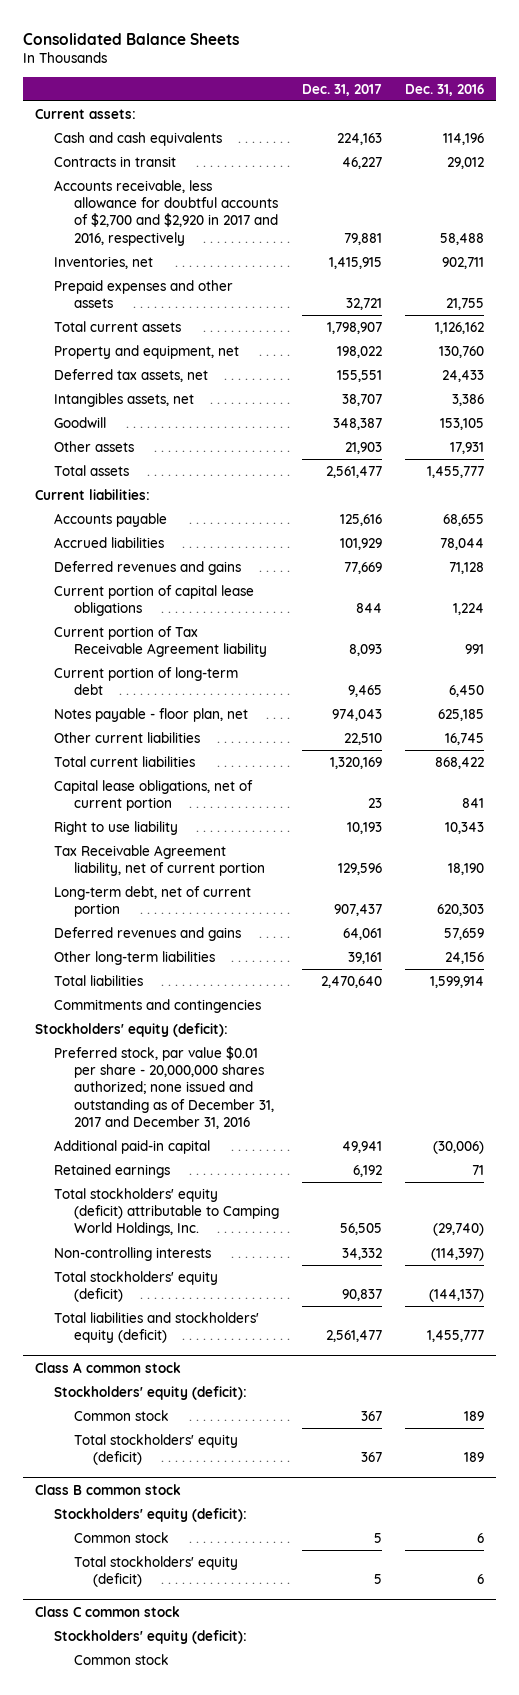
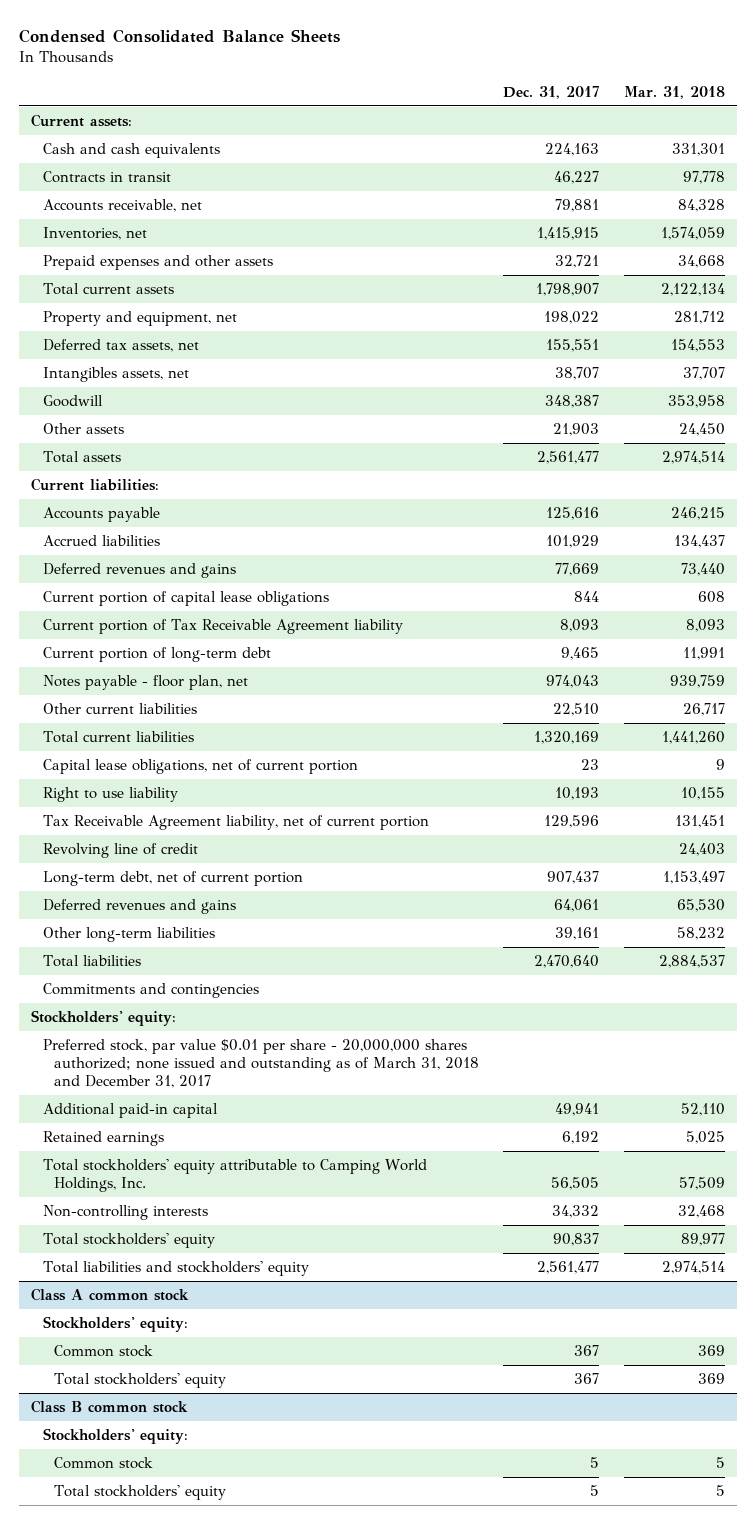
- Consolidated Balance Sheets
+ Condensed Consolidated Balance Sheets
- | Dec. 31, 2017 | Dec. 31, 2016
+ | Dec. 31, 2017 | Mar. 31, 2018
- Accounts receivable, less allowance for doubtful accounts of $2,700 and $2,920 in 2017 and 2016, respectively | 79,881 | 58,488
+ Accounts receivable, net | 79,881 | 84,328
+ Revolving line of credit | | 24,403
- Stockholders' equity (deficit):
- Preferred stock, par value $0.01 per share - 20,000,000 shares authorized; none issued and outstanding as of December 31, 2017 and December 31, 2016
+ Stockholders' equity:
+ Preferred stock, par value $0.01 per share - 20,000,000 shares authorized; none issued and outstanding as of March 31, 2018 and December 31, 2017
- Total stockholders' equity (deficit) attributable to Camping World Holdings, Inc. | 56,505 | (29,740)
+ Total stockholders' equity attributable to Camping World Holdings, Inc. | 56,505 | 57,509
- Total stockholders' equity (deficit) | 90,837 | (144,137)
- Total liabilities and stockholders' equity (deficit) | 2,561,477 | 1,455,777
+ Total stockholders' equity | 90,837 | 89,977
+ Total liabilities and stockholders' equity | 2,561,477 | 2,974,514
@ Class A common stock
- Stockholders' equity (deficit):
+ Stockholders' equity:
- Total stockholders' equity (deficit) | 367 | 189
+ Total stockholders' equity | 367 | 369
@ Class B common stock
- Stockholders' equity (deficit):
+ Stockholders' equity:
- Total stockholders' equity (deficit) | 5 | 6
- Class C common stock
- Stockholders' equity (deficit):
- Common stock
@ Class B common stock
+ Total stockholders' equity | 5 | 5

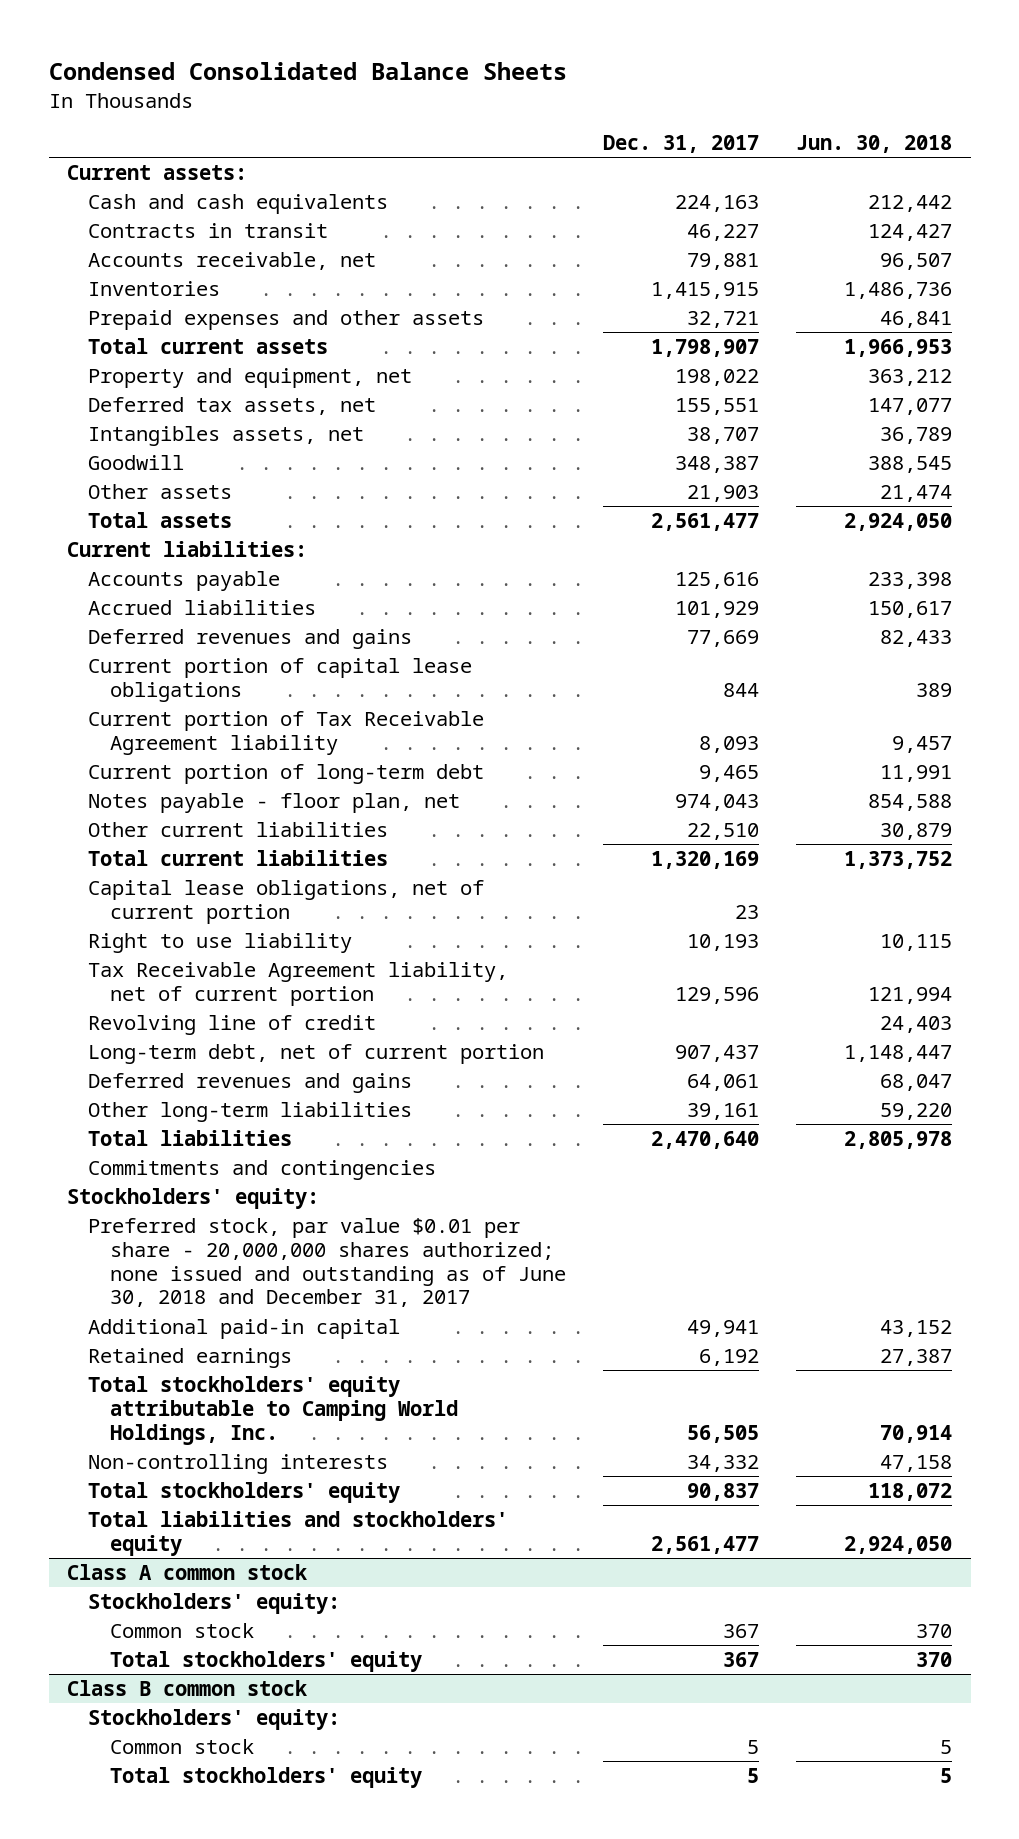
- | Dec. 31, 2017 | Mar. 31, 2018
+ | Dec. 31, 2017 | Jun. 30, 2018
- Inventories, net | 1,415,915 | 1,574,059
+ Inventories | 1,415,915 | 1,486,736
- Preferred stock, par value $0.01 per share - 20,000,000 shares authorized; none issued and outstanding as of March 31, 2018 and December 31, 2017
+ Preferred stock, par value $0.01 per share - 20,000,000 shares authorized; none issued and outstanding as of June 30, 2018 and December 31, 2017

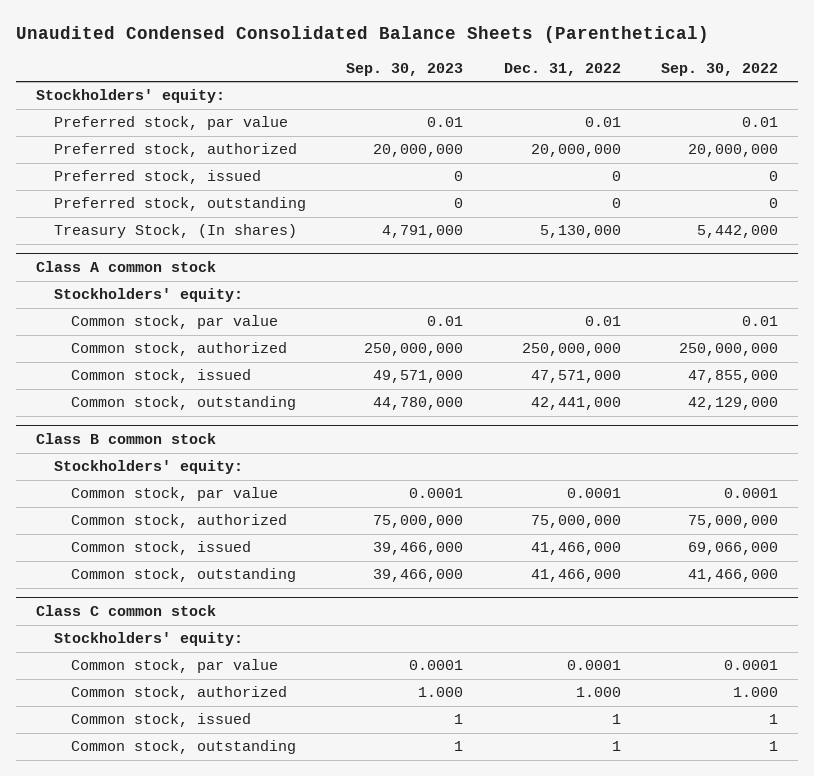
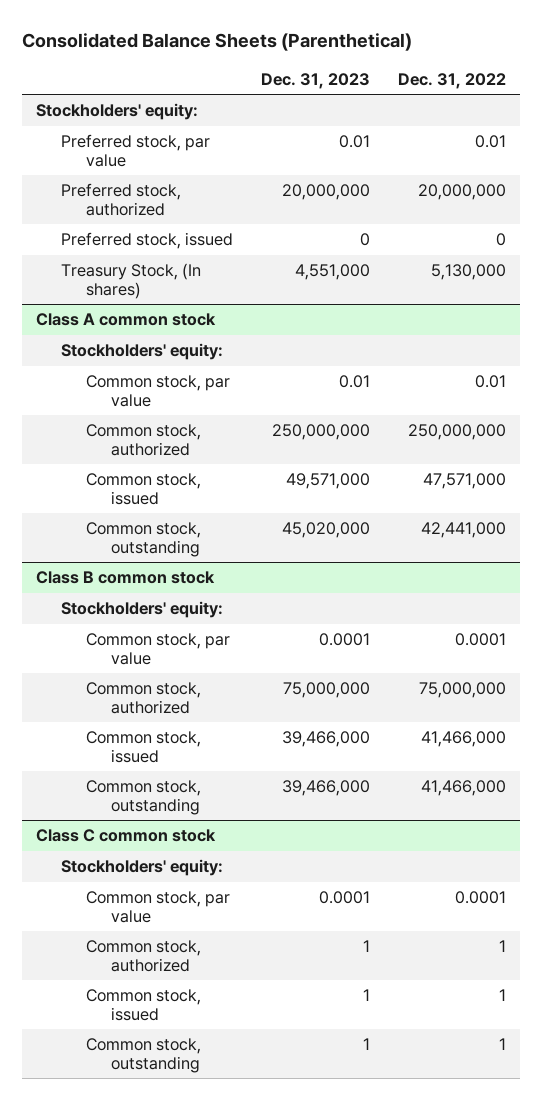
- Unaudited Condensed Consolidated Balance Sheets (Parenthetical)
+ Consolidated Balance Sheets (Parenthetical)
- | Sep. 30, 2023 | Dec. 31, 2022 | Sep. 30, 2022
+ | Dec. 31, 2023 | Dec. 31, 2022
- Preferred stock, outstanding | 0 | 0 | 0
@ Class C common stock
- Common stock, authorized | 1.000 | 1.000 | 1.000
+ Common stock, authorized | 1 | 1

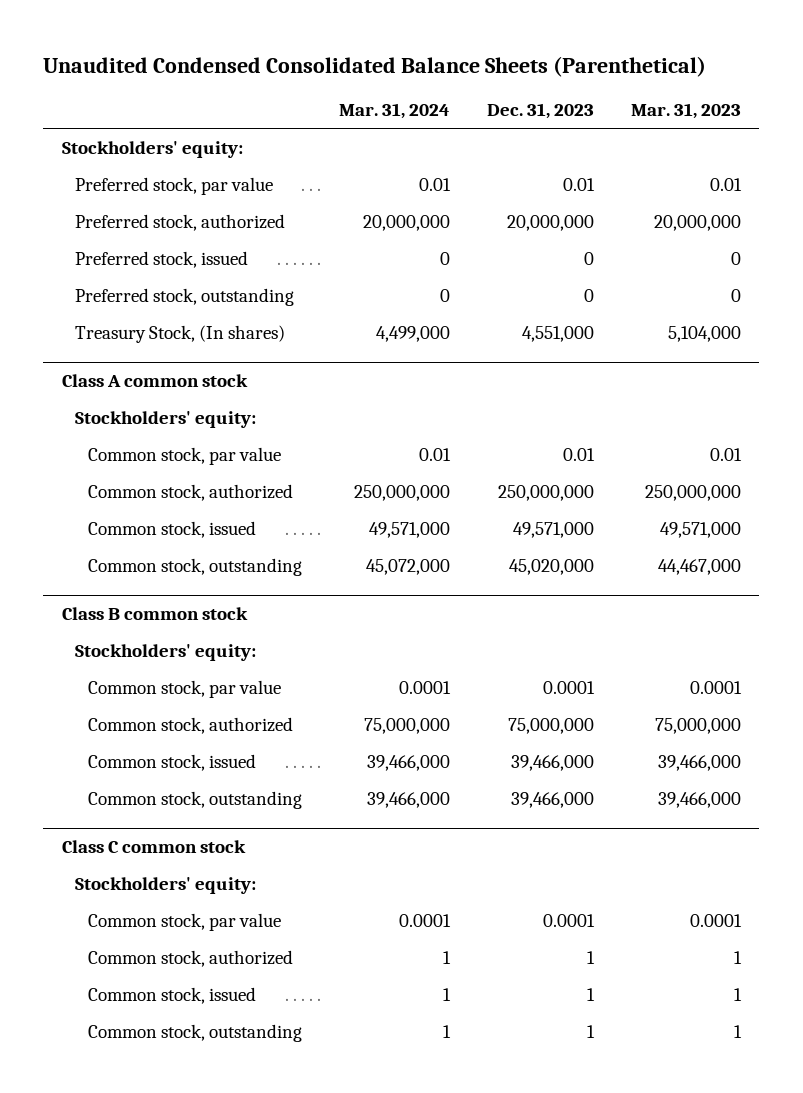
- Consolidated Balance Sheets (Parenthetical)
+ Unaudited Condensed Consolidated Balance Sheets (Parenthetical)
- | Dec. 31, 2023 | Dec. 31, 2022
+ | Mar. 31, 2024 | Dec. 31, 2023 | Mar. 31, 2023
+ Preferred stock, outstanding | 0 | 0 | 0

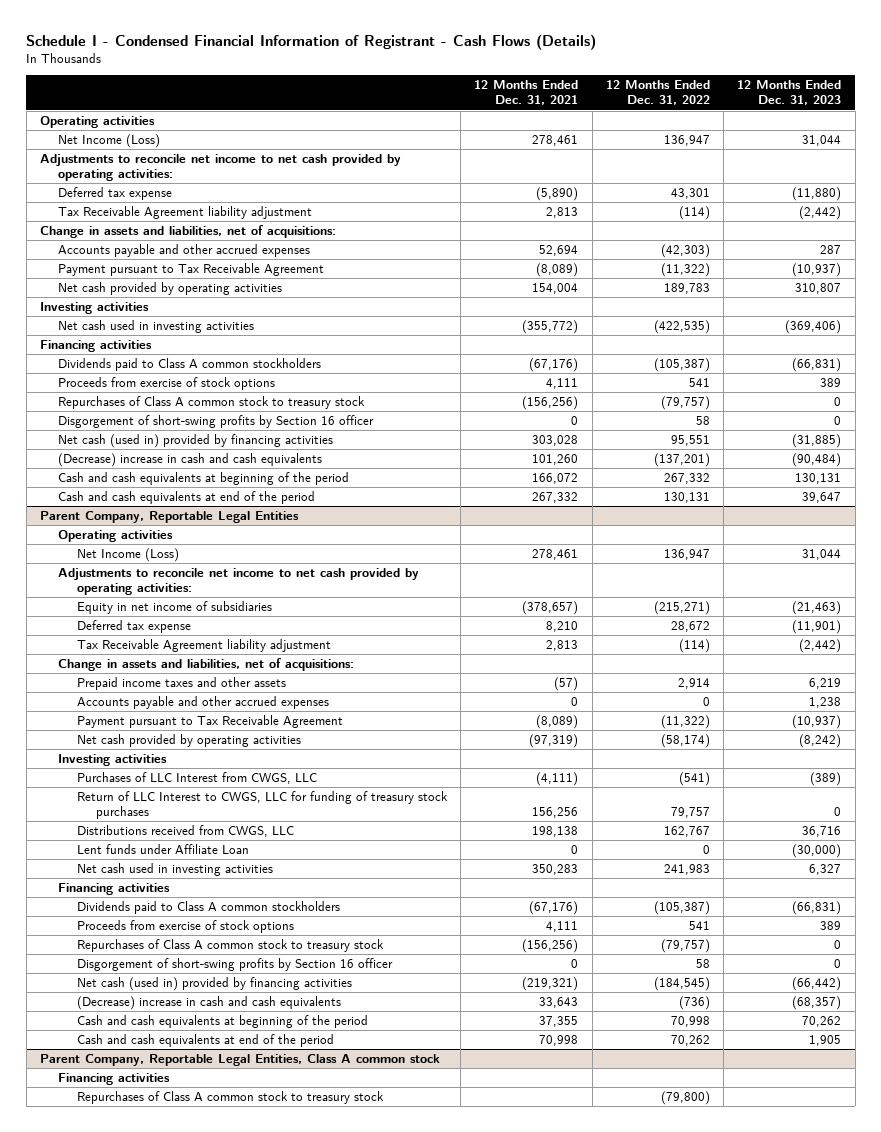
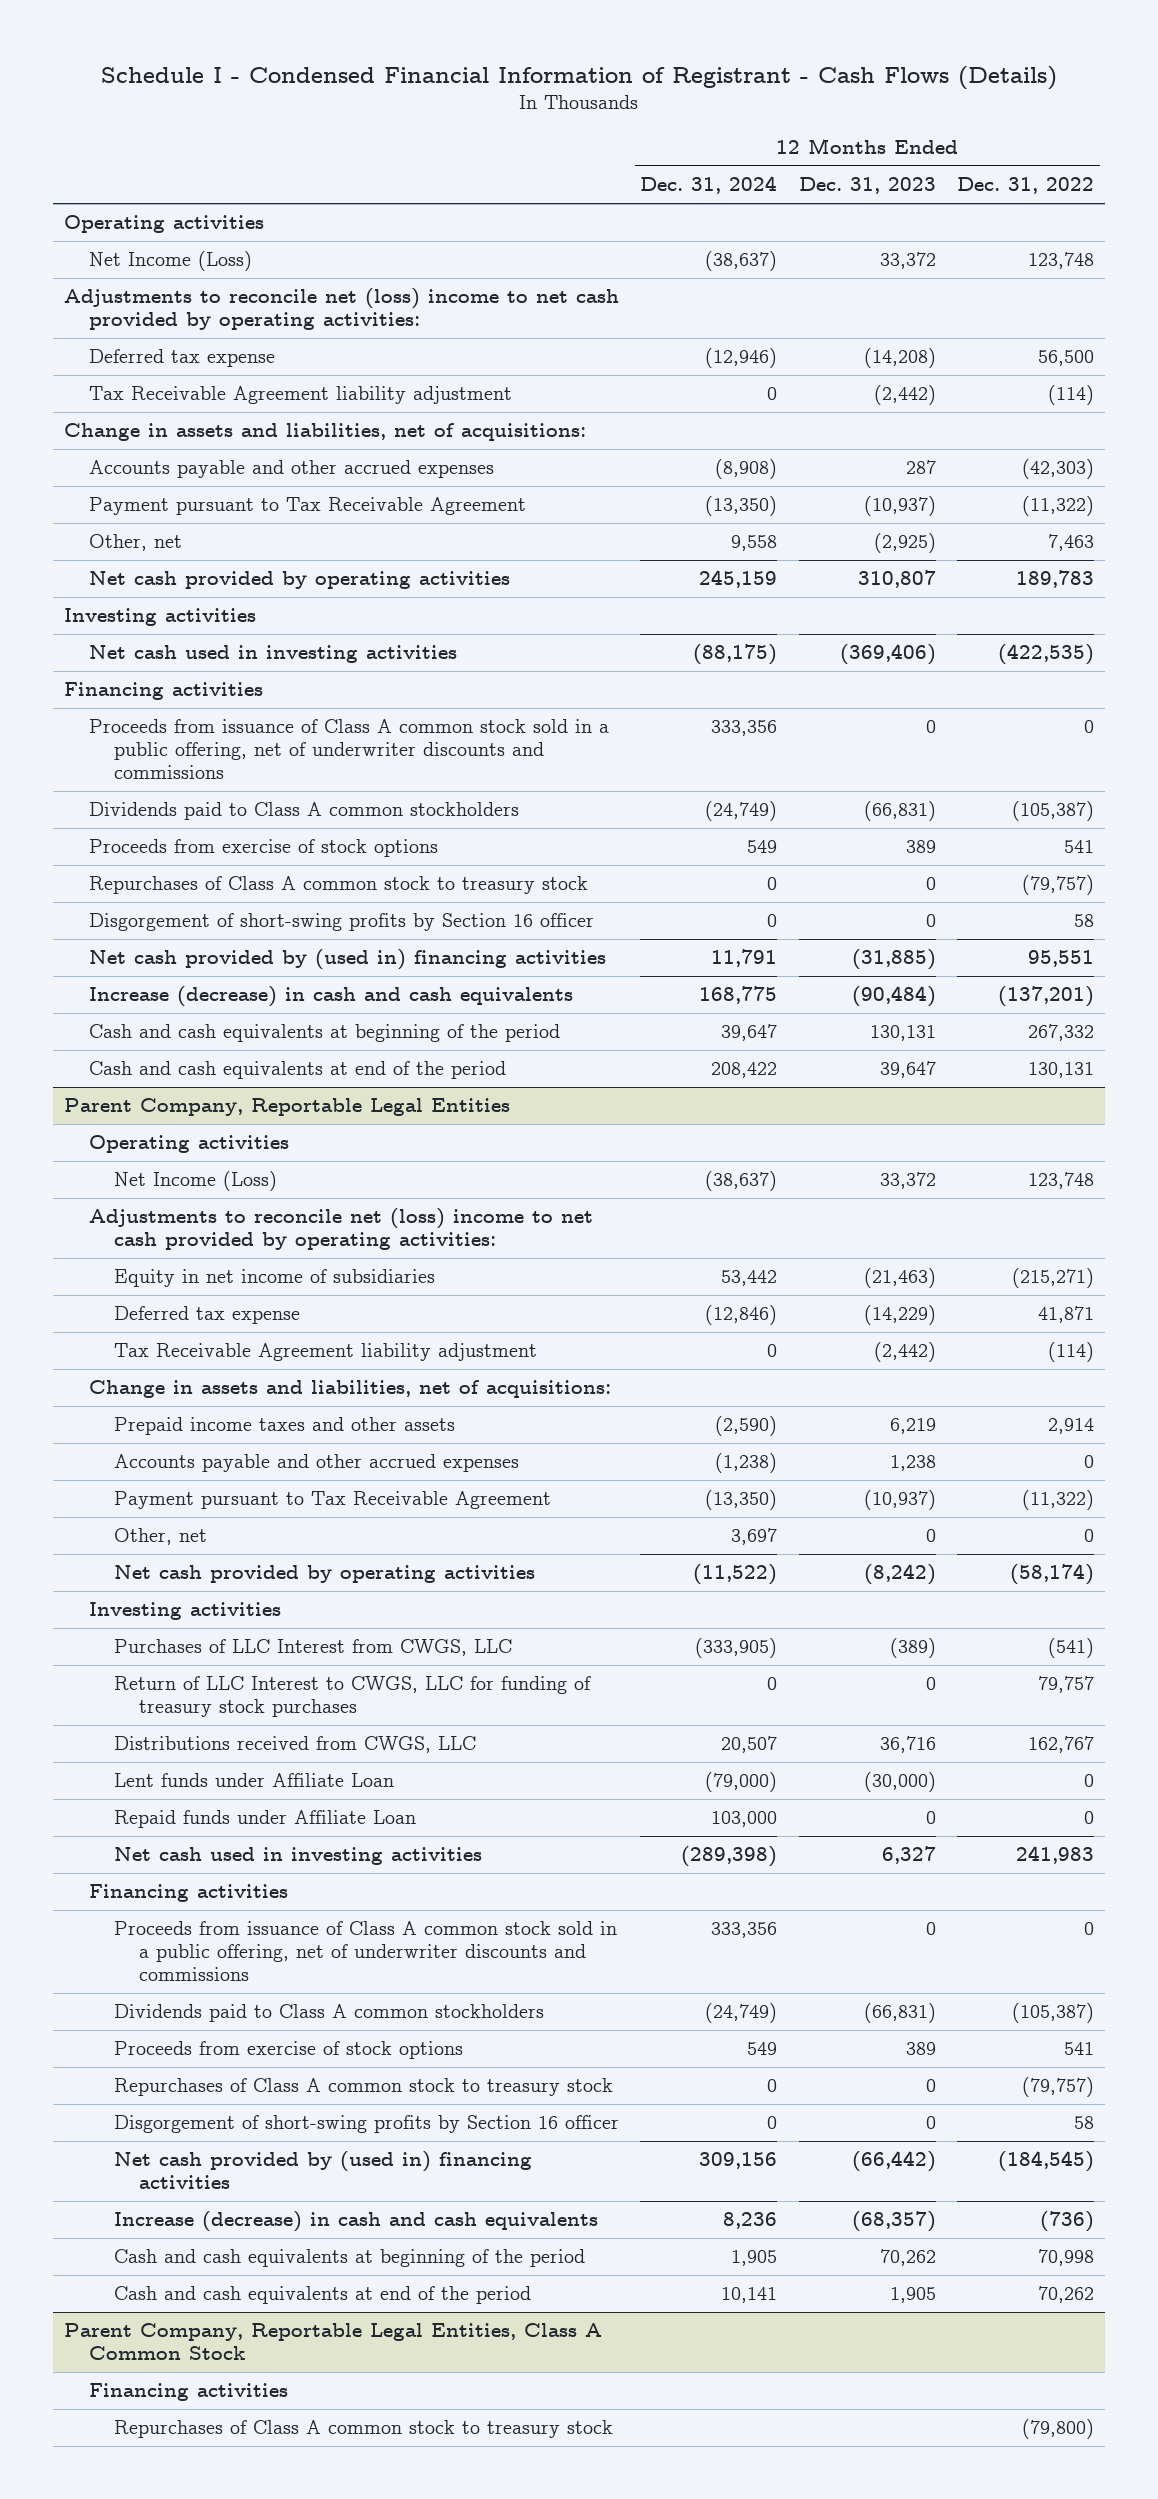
- | 12 Months Ended Dec. 31, 2021 | 12 Months Ended Dec. 31, 2022 | 12 Months Ended Dec. 31, 2023
+ | 12 Months Ended Dec. 31, 2024 | 12 Months Ended Dec. 31, 2023 | 12 Months Ended Dec. 31, 2022
- Net Income (Loss) | 278,461 | 136,947 | 31,044
- Adjustments to reconcile net income to net cash provided by operating activities:
- Deferred tax expense | (5,890) | 43,301 | (11,880)
+ Net Income (Loss) | (38,637) | 33,372 | 123,748
+ Adjustments to reconcile net (loss) income to net cash provided by operating activities:
+ Deferred tax expense | (12,946) | (14,208) | 56,500
+ Other, net | 9,558 | (2,925) | 7,463
+ Proceeds from issuance of Class A common stock sold in a public offering, net of underwriter discounts and commissions | 333,356 | 0 | 0
- Net cash (used in) provided by financing activities | 303,028 | 95,551 | (31,885)
- (Decrease) increase in cash and cash equivalents | 101,260 | (137,201) | (90,484)
+ Net cash provided by (used in) financing activities | 11,791 | (31,885) | 95,551
+ Increase (decrease) in cash and cash equivalents | 168,775 | (90,484) | (137,201)
@ Parent Company, Reportable Legal Entities
- Net Income (Loss) | 278,461 | 136,947 | 31,044
- Adjustments to reconcile net income to net cash provided by operating activities:
+ Net Income (Loss) | (38,637) | 33,372 | 123,748
+ Adjustments to reconcile net (loss) income to net cash provided by operating activities:
- Deferred tax expense | 8,210 | 28,672 | (11,901)
+ Deferred tax expense | (12,846) | (14,229) | 41,871
+ Other, net | 3,697 | 0 | 0
+ Repaid funds under Affiliate Loan | 103,000 | 0 | 0
+ Proceeds from issuance of Class A common stock sold in a public offering, net of underwriter discounts and commissions | 333,356 | 0 | 0
- Net cash (used in) provided by financing activities | (219,321) | (184,545) | (66,442)
- (Decrease) increase in cash and cash equivalents | 33,643 | (736) | (68,357)
+ Net cash provided by (used in) financing activities | 309,156 | (66,442) | (184,545)
+ Increase (decrease) in cash and cash equivalents | 8,236 | (68,357) | (736)
- Parent Company, Reportable Legal Entities, Class A common stock
+ Parent Company, Reportable Legal Entities, Class A Common Stock

